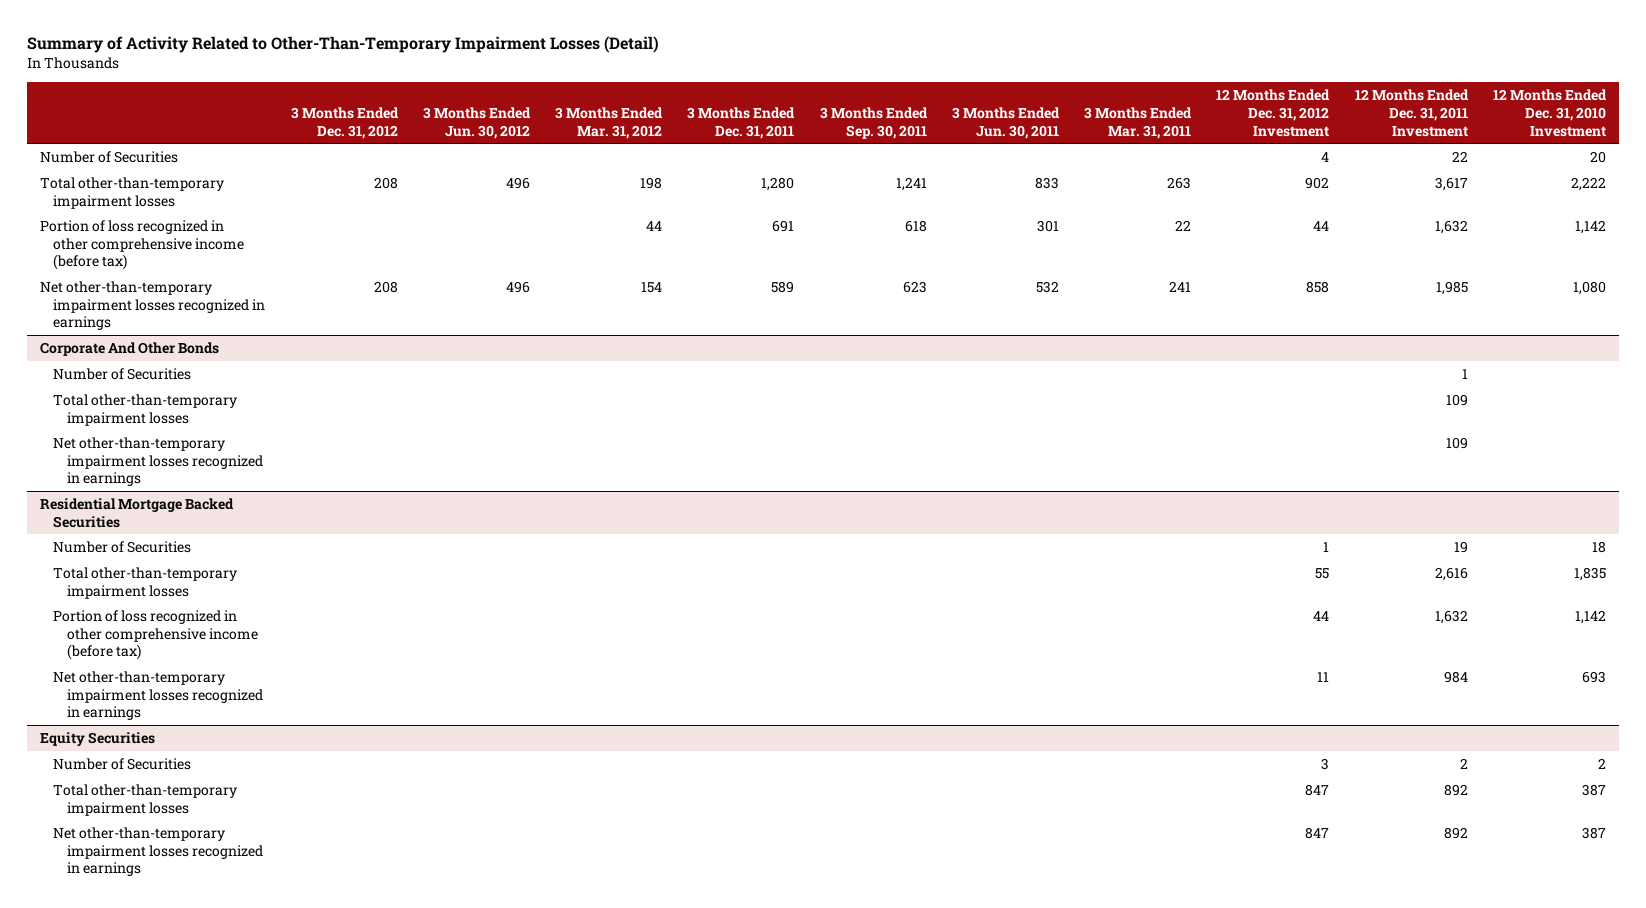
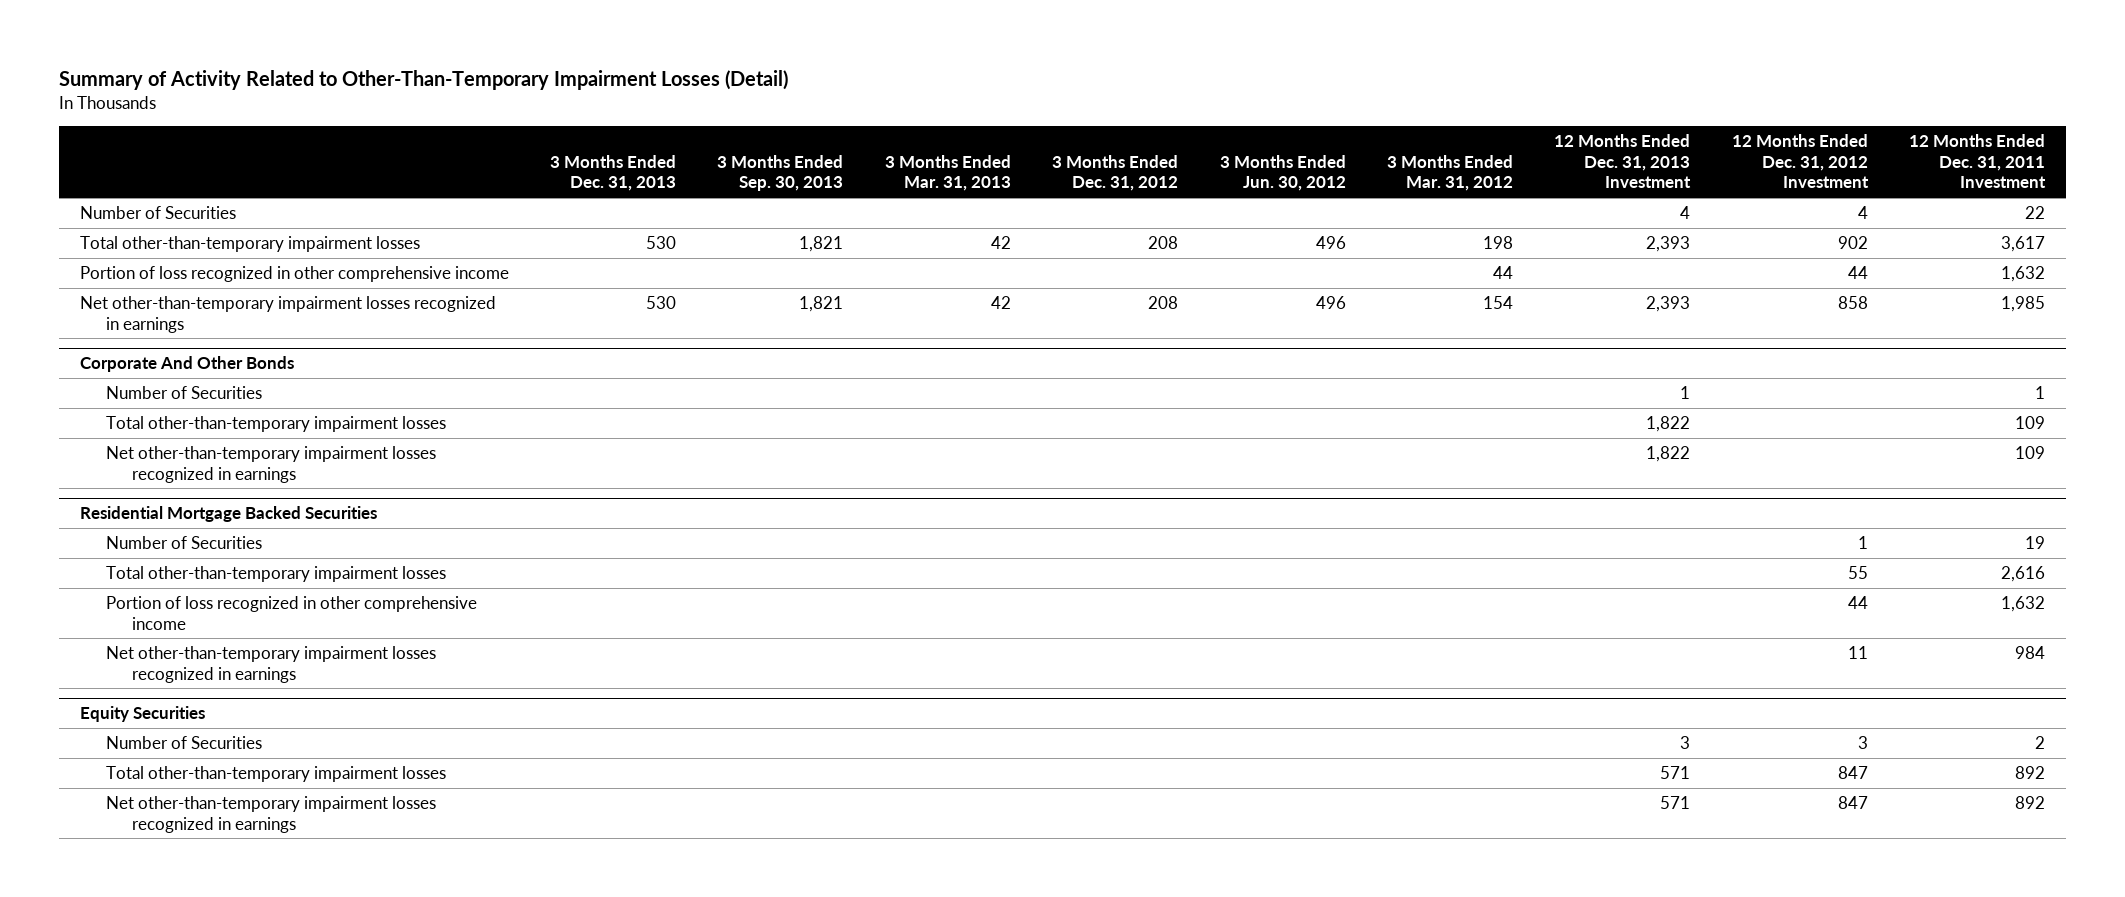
- | 3 Months Ended Dec. 31, 2012 | 3 Months Ended Jun. 30, 2012 | 3 Months Ended Mar. 31, 2012 | 3 Months Ended Dec. 31, 2011 | 3 Months Ended Sep. 30, 2011 | 3 Months Ended Jun. 30, 2011 | 3 Months Ended Mar. 31, 2011 | 12 Months Ended Dec. 31, 2012 Investment | 12 Months Ended Dec. 31, 2011 Investment | 12 Months Ended Dec. 31, 2010 Investment
+ | 3 Months Ended Dec. 31, 2013 | 3 Months Ended Sep. 30, 2013 | 3 Months Ended Mar. 31, 2013 | 3 Months Ended Dec. 31, 2012 | 3 Months Ended Jun. 30, 2012 | 3 Months Ended Mar. 31, 2012 | 12 Months Ended Dec. 31, 2013 Investment | 12 Months Ended Dec. 31, 2012 Investment | 12 Months Ended Dec. 31, 2011 Investment
- Portion of loss recognized in other comprehensive income (before tax) | | | 44 | 691 | 618 | 301 | 22 | 44 | 1,632 | 1,142
+ Portion of loss recognized in other comprehensive income | | | | | | 44 | | 44 | 1,632
@ Residential Mortgage Backed Securities
- Portion of loss recognized in other comprehensive income (before tax) | | | | | | | | 44 | 1,632 | 1,142
+ Portion of loss recognized in other comprehensive income | | | | | | | | 44 | 1,632

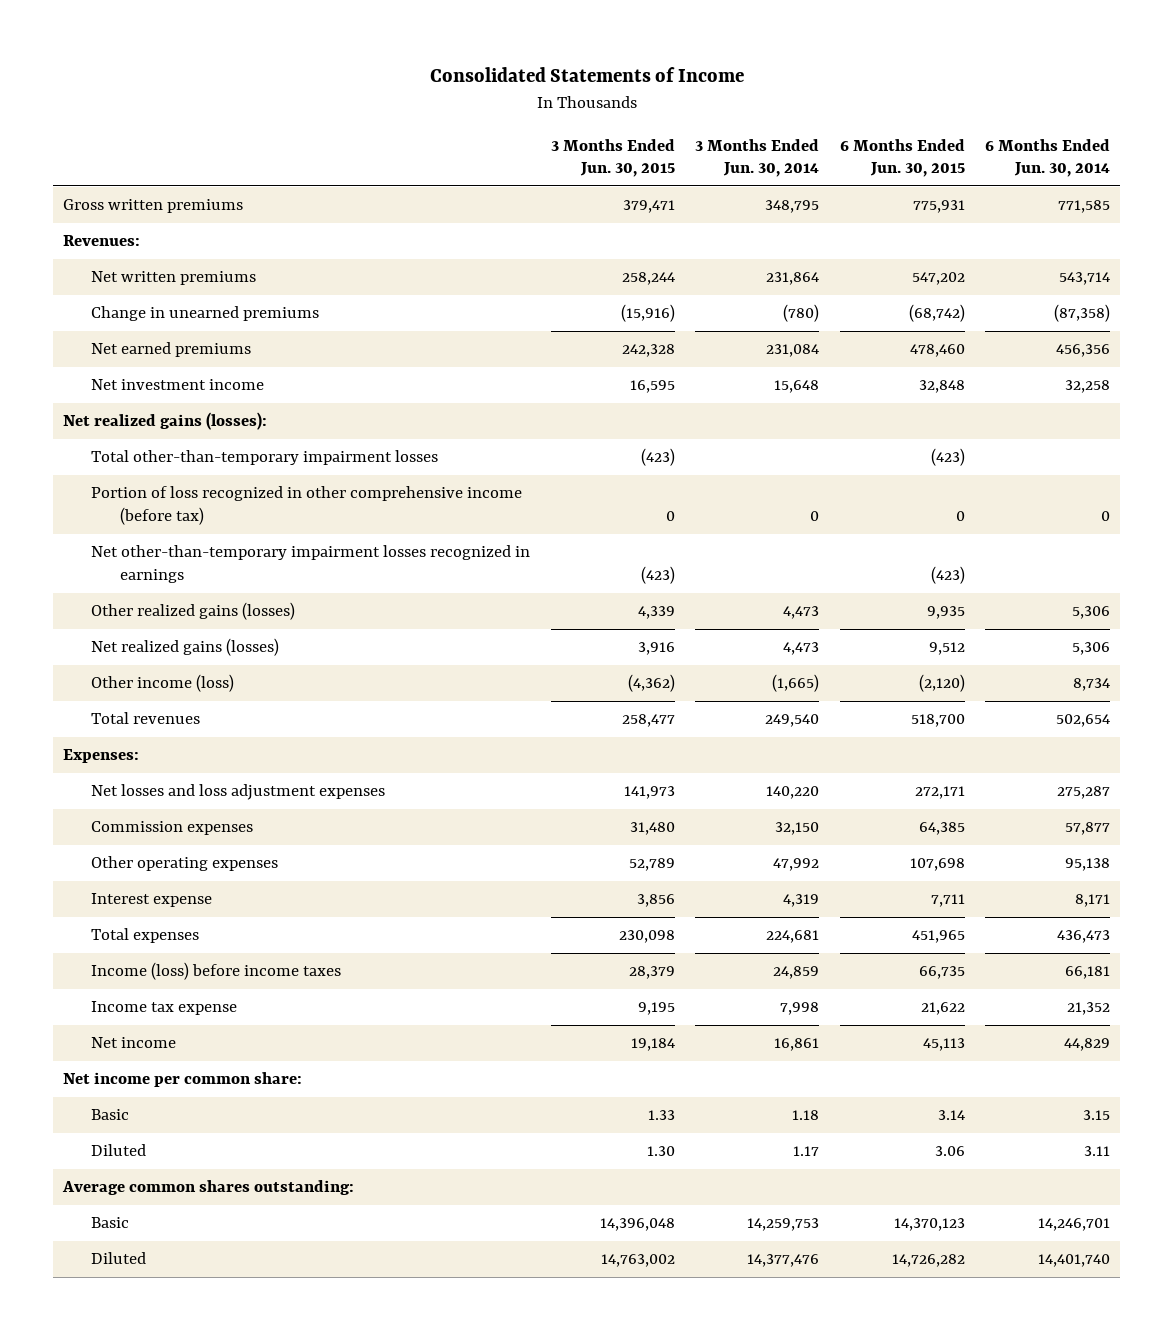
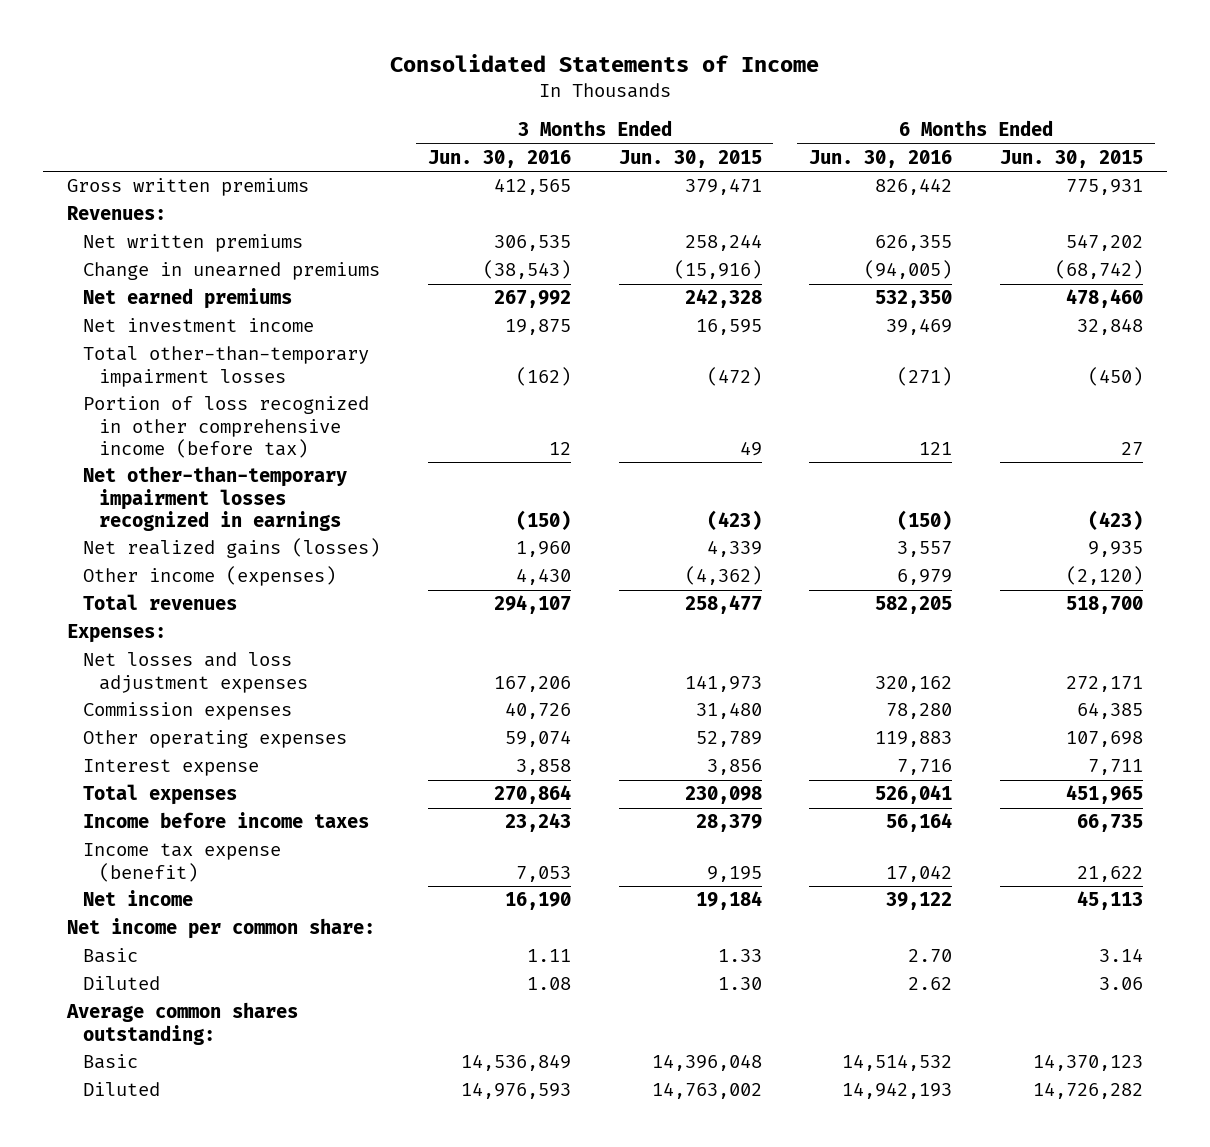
- | 3 Months Ended Jun. 30, 2015 | 3 Months Ended Jun. 30, 2014 | 6 Months Ended Jun. 30, 2015 | 6 Months Ended Jun. 30, 2014
+ | 3 Months Ended Jun. 30, 2016 | 3 Months Ended Jun. 30, 2015 | 6 Months Ended Jun. 30, 2016 | 6 Months Ended Jun. 30, 2015
- Net realized gains (losses):
- Total other-than-temporary impairment losses | (423) | | (423) |
- Portion of loss recognized in other comprehensive income (before tax) | 0 | 0 | 0 | 0
+ Total other-than-temporary impairment losses | (162) | (472) | (271) | (450)
+ Portion of loss recognized in other comprehensive income (before tax) | 12 | 49 | 121 | 27
- Other realized gains (losses) | 4,339 | 4,473 | 9,935 | 5,306
- Net realized gains (losses) | 3,916 | 4,473 | 9,512 | 5,306
- Other income (loss) | (4,362) | (1,665) | (2,120) | 8,734
+ Net realized gains (losses) | 1,960 | 4,339 | 3,557 | 9,935
+ Other income (expenses) | 4,430 | (4,362) | 6,979 | (2,120)
- Income (loss) before income taxes | 28,379 | 24,859 | 66,735 | 66,181
- Income tax expense | 9,195 | 7,998 | 21,622 | 21,352
+ Income before income taxes | 23,243 | 28,379 | 56,164 | 66,735
+ Income tax expense (benefit) | 7,053 | 9,195 | 17,042 | 21,622

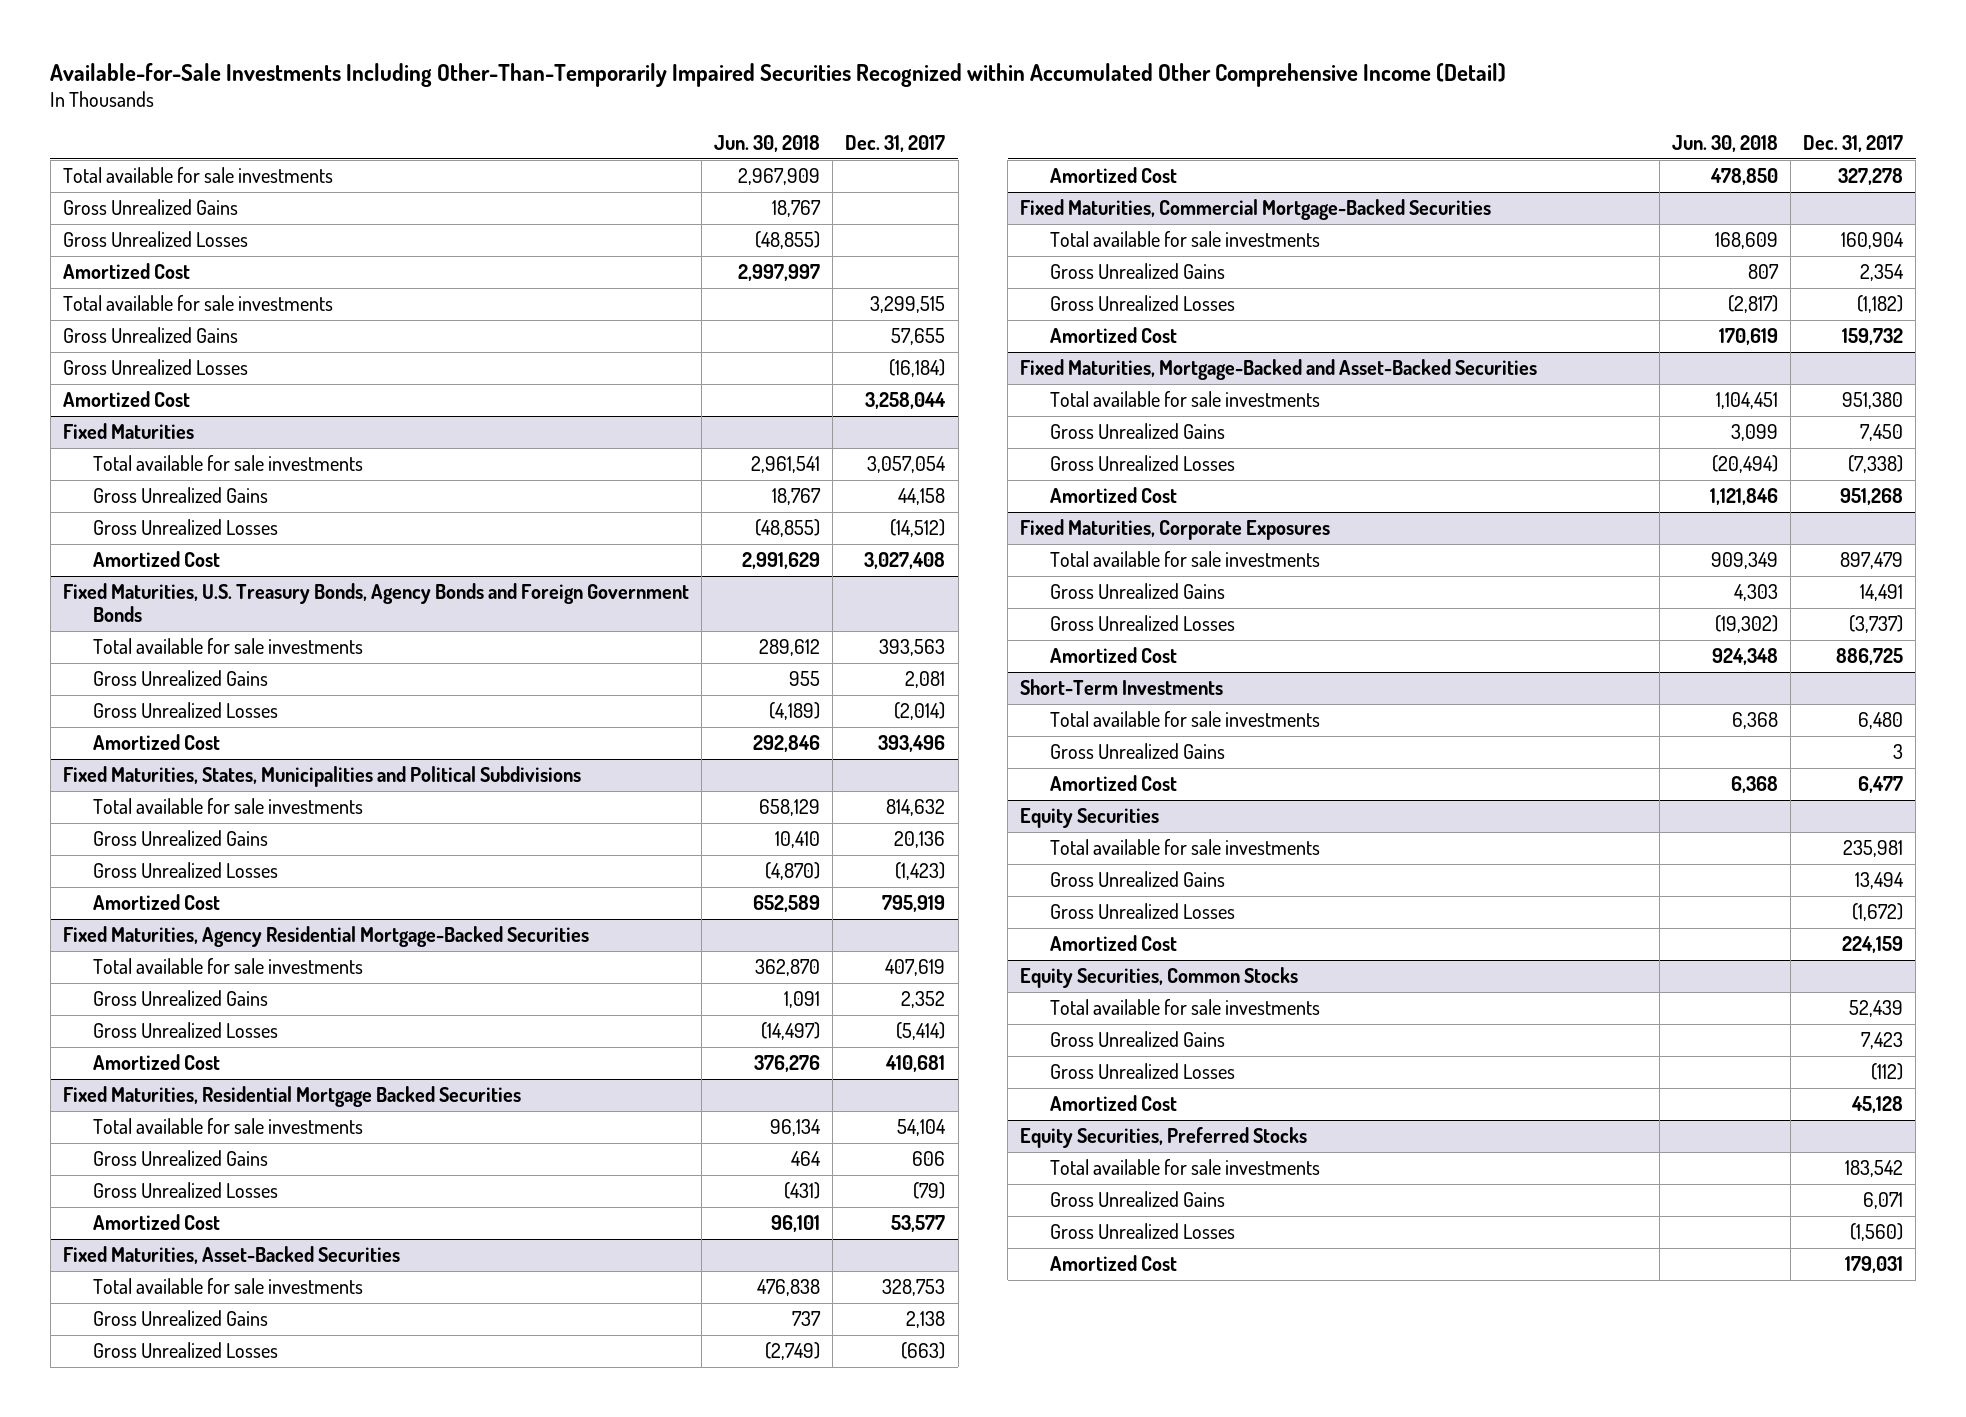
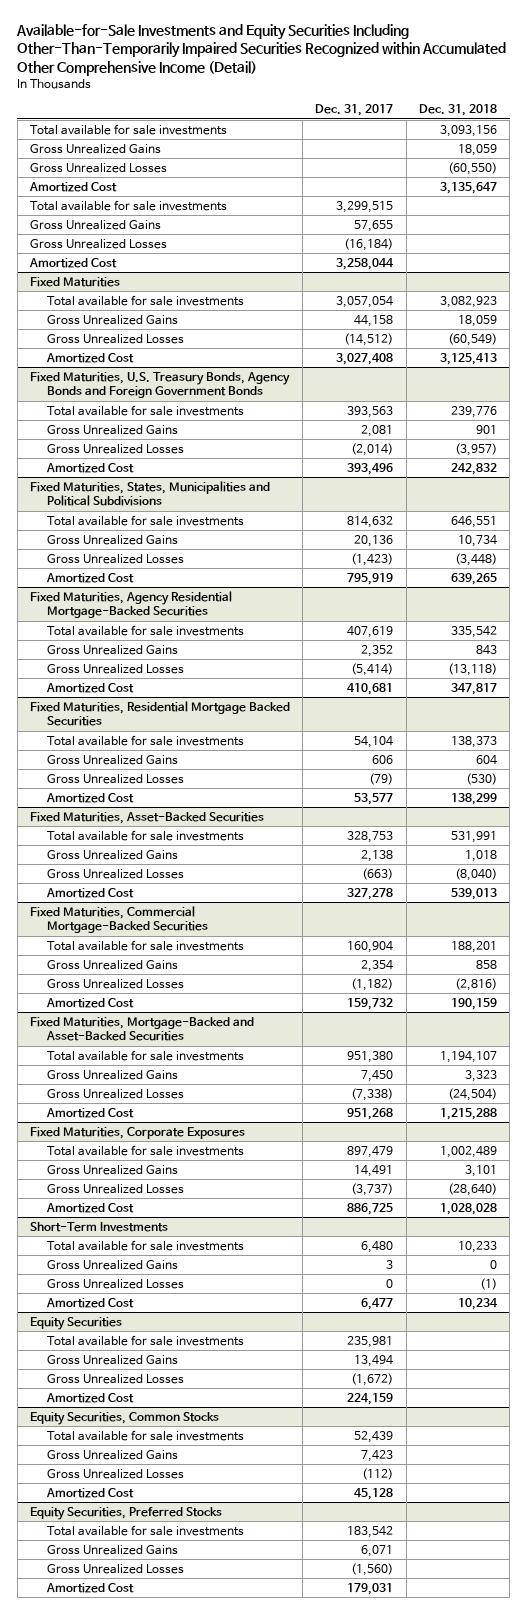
- Available-for-Sale Investments Including Other-Than-Temporarily Impaired Securities Recognized within Accumulated Other Comprehensive Income (Detail)
+ Available-for-Sale Investments and Equity Securities Including Other-Than-Temporarily Impaired Securities Recognized within Accumulated Other Comprehensive Income (Detail)
- | Jun. 30, 2018 | Dec. 31, 2017
+ | Dec. 31, 2017 | Dec. 31, 2018
@ Short-Term Investments
+ Gross Unrealized Losses | 0 | (1)

